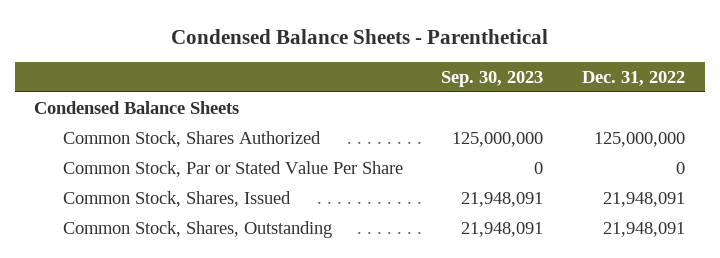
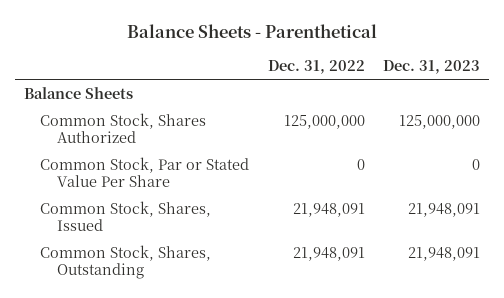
- Condensed Balance Sheets - Parenthetical
+ Balance Sheets - Parenthetical
- | Sep. 30, 2023 | Dec. 31, 2022
+ | Dec. 31, 2022 | Dec. 31, 2023
- Condensed Balance Sheets
+ Balance Sheets

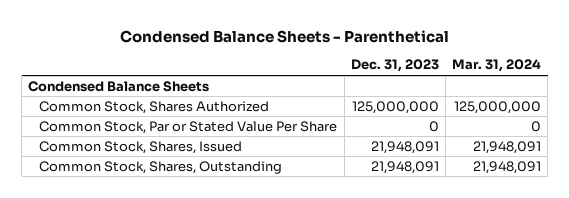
- Balance Sheets - Parenthetical
+ Condensed Balance Sheets - Parenthetical
- | Dec. 31, 2022 | Dec. 31, 2023
+ | Dec. 31, 2023 | Mar. 31, 2024
- Balance Sheets
+ Condensed Balance Sheets

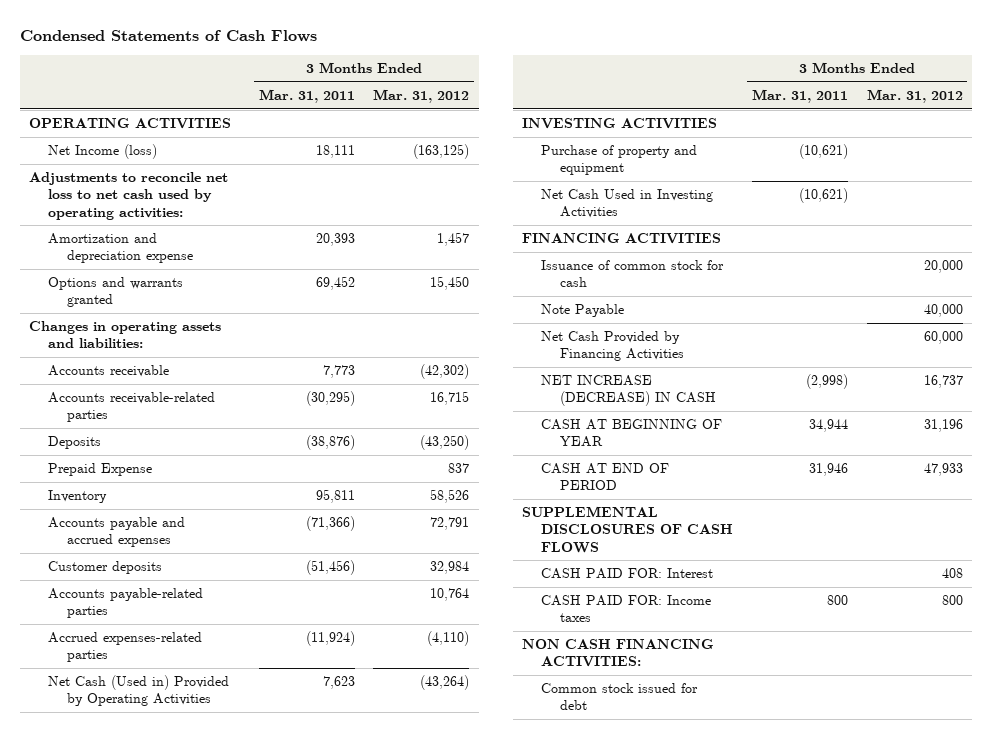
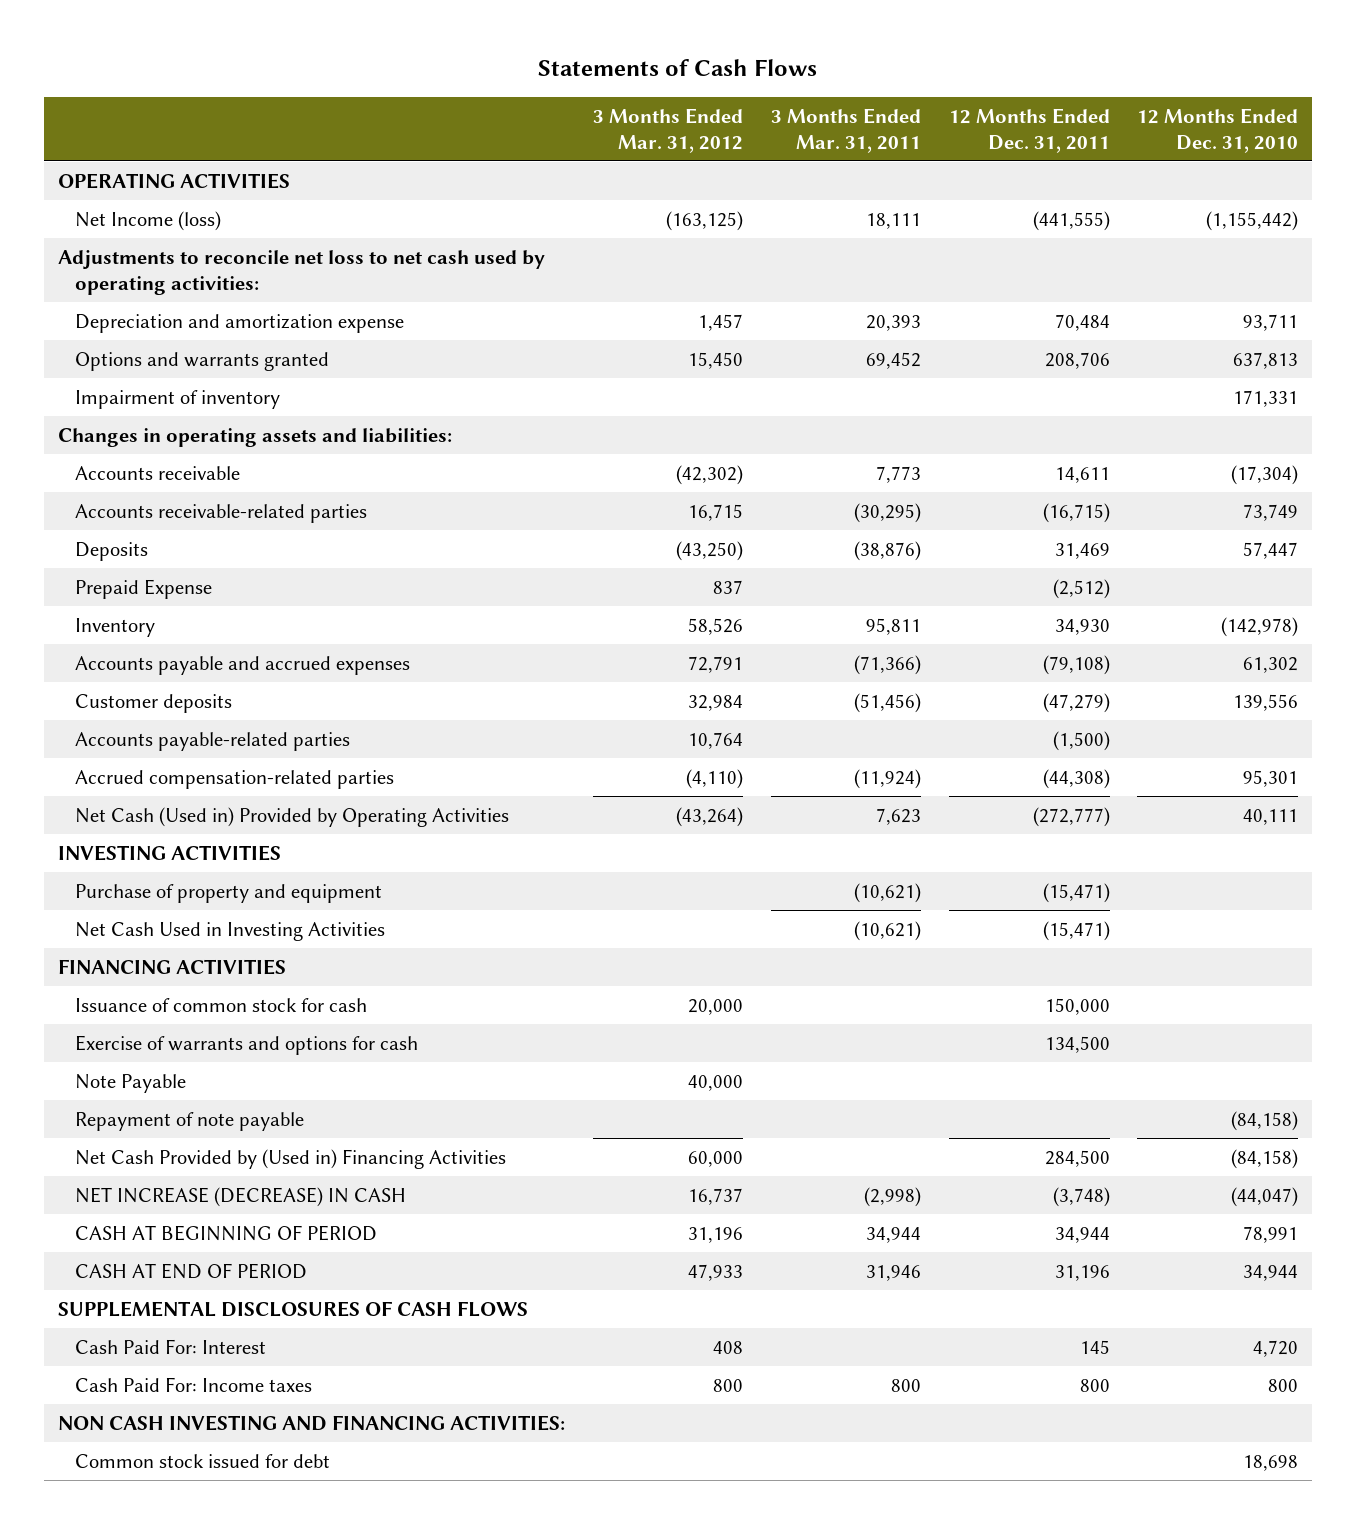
- Condensed Statements of Cash Flows
+ Statements of Cash Flows
- | 3 Months Ended Mar. 31, 2011 | 3 Months Ended Mar. 31, 2012
+ | 3 Months Ended Mar. 31, 2012 | 3 Months Ended Mar. 31, 2011 | 12 Months Ended Dec. 31, 2011 | 12 Months Ended Dec. 31, 2010
- Amortization and depreciation expense | 20,393 | 1,457
+ Depreciation and amortization expense | 1,457 | 20,393 | 70,484 | 93,711
+ Impairment of inventory | | | | 171,331
- Accrued expenses-related parties | (11,924) | (4,110)
+ Accrued compensation-related parties | (4,110) | (11,924) | (44,308) | 95,301
+ Exercise of warrants and options for cash | | | 134,500 |
- Net Cash Provided by Financing Activities | | 60,000
+ Repayment of note payable | | | | (84,158)
+ Net Cash Provided by (Used in) Financing Activities | 60,000 | | 284,500 | (84,158)
- CASH AT BEGINNING OF YEAR | 34,944 | 31,196
+ CASH AT BEGINNING OF PERIOD | 31,196 | 34,944 | 34,944 | 78,991
- CASH PAID FOR: Interest | | 408
- CASH PAID FOR: Income taxes | 800 | 800
- NON CASH FINANCING ACTIVITIES:
+ Cash Paid For: Interest | 408 | | 145 | 4,720
+ Cash Paid For: Income taxes | 800 | 800 | 800 | 800
+ NON CASH INVESTING AND FINANCING ACTIVITIES:

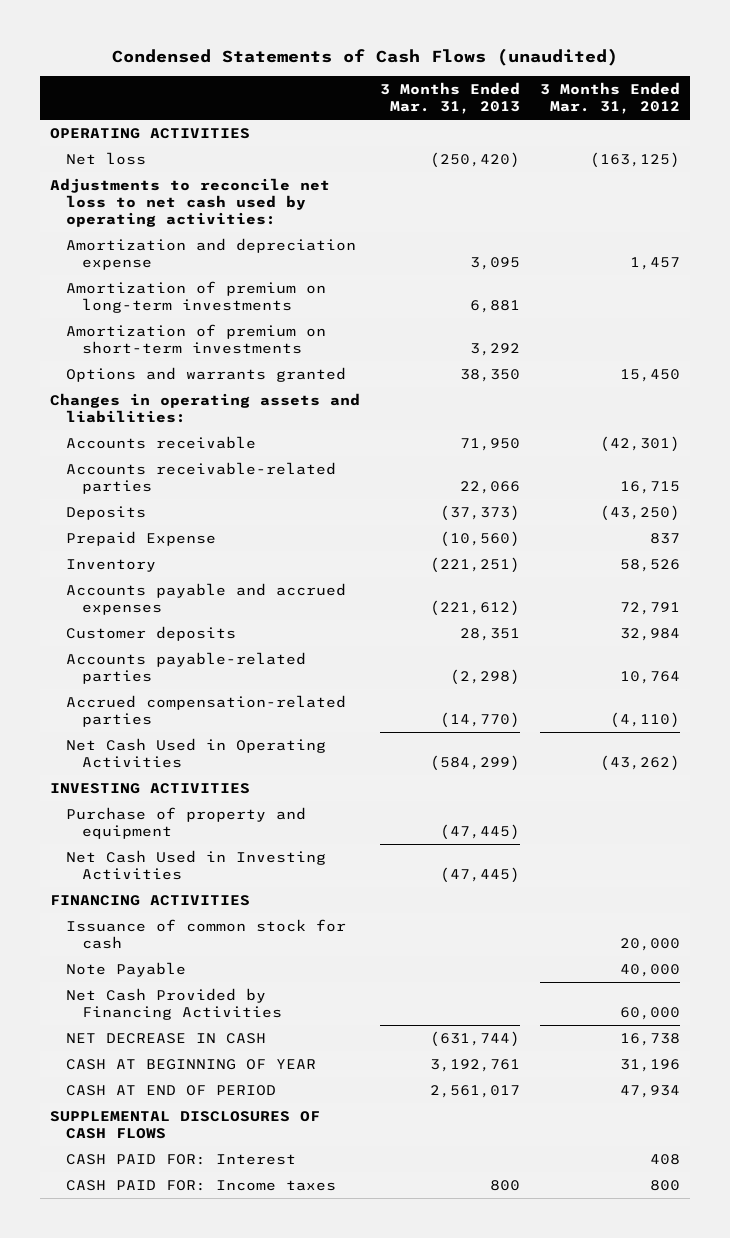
- Statements of Cash Flows
+ Condensed Statements of Cash Flows (unaudited)
- | 3 Months Ended Mar. 31, 2012 | 3 Months Ended Mar. 31, 2011 | 12 Months Ended Dec. 31, 2011 | 12 Months Ended Dec. 31, 2010
+ | 3 Months Ended Mar. 31, 2013 | 3 Months Ended Mar. 31, 2012
- Net Income (loss) | (163,125) | 18,111 | (441,555) | (1,155,442)
+ Net loss | (250,420) | (163,125)
- Depreciation and amortization expense | 1,457 | 20,393 | 70,484 | 93,711
+ Amortization and depreciation expense | 3,095 | 1,457
+ Amortization of premium on long-term investments | 6,881 |
+ Amortization of premium on short-term investments | 3,292 |
- Impairment of inventory | | | | 171,331
- Accounts receivable | (42,302) | 7,773 | 14,611 | (17,304)
+ Accounts receivable | 71,950 | (42,301)
- Net Cash (Used in) Provided by Operating Activities | (43,264) | 7,623 | (272,777) | 40,111
+ Net Cash Used in Operating Activities | (584,299) | (43,262)
- Exercise of warrants and options for cash | | | 134,500 |
- Repayment of note payable | | | | (84,158)
- Net Cash Provided by (Used in) Financing Activities | 60,000 | | 284,500 | (84,158)
- NET INCREASE (DECREASE) IN CASH | 16,737 | (2,998) | (3,748) | (44,047)
- CASH AT BEGINNING OF PERIOD | 31,196 | 34,944 | 34,944 | 78,991
- CASH AT END OF PERIOD | 47,933 | 31,946 | 31,196 | 34,944
+ Net Cash Provided by Financing Activities | | 60,000
+ NET DECREASE IN CASH | (631,744) | 16,738
+ CASH AT BEGINNING OF YEAR | 3,192,761 | 31,196
+ CASH AT END OF PERIOD | 2,561,017 | 47,934
- Cash Paid For: Interest | 408 | | 145 | 4,720
- Cash Paid For: Income taxes | 800 | 800 | 800 | 800
- NON CASH INVESTING AND FINANCING ACTIVITIES:
- Common stock issued for debt | | | | 18,698
+ CASH PAID FOR: Interest | | 408
+ CASH PAID FOR: Income taxes | 800 | 800

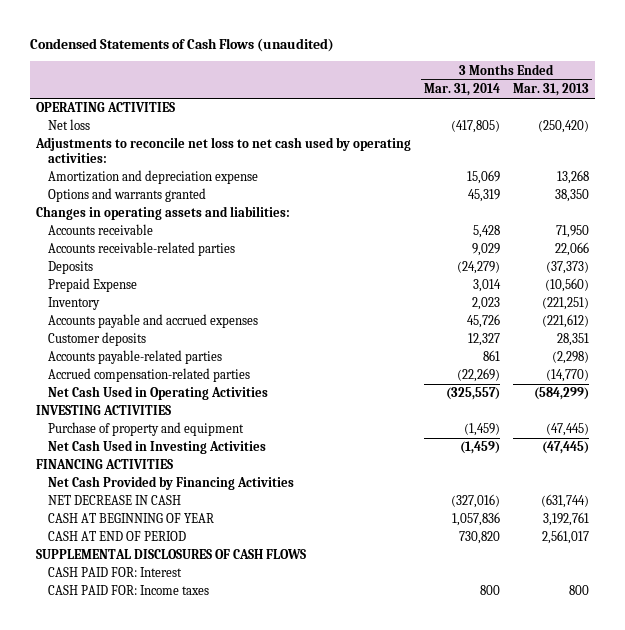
- | 3 Months Ended Mar. 31, 2013 | 3 Months Ended Mar. 31, 2012
+ | 3 Months Ended Mar. 31, 2014 | 3 Months Ended Mar. 31, 2013
- Amortization and depreciation expense | 3,095 | 1,457
- Amortization of premium on long-term investments | 6,881 |
- Amortization of premium on short-term investments | 3,292 |
+ Amortization and depreciation expense | 15,069 | 13,268
- Issuance of common stock for cash | | 20,000
- Note Payable | | 40,000

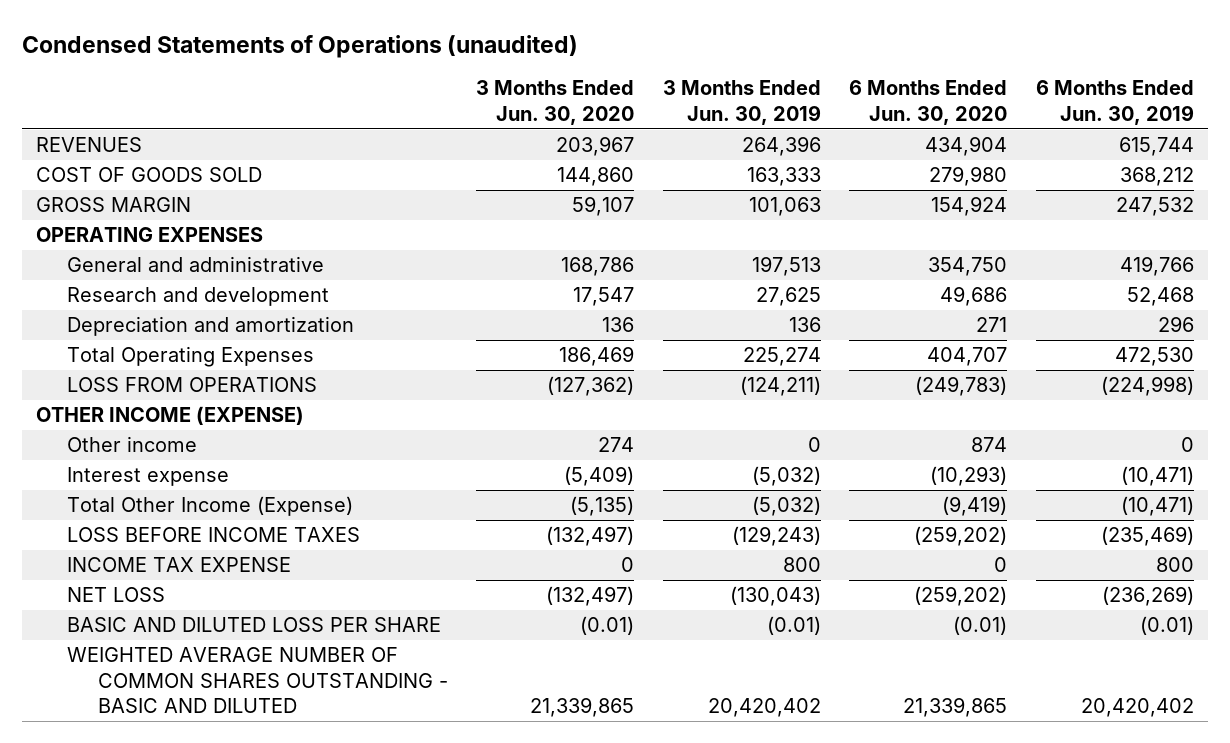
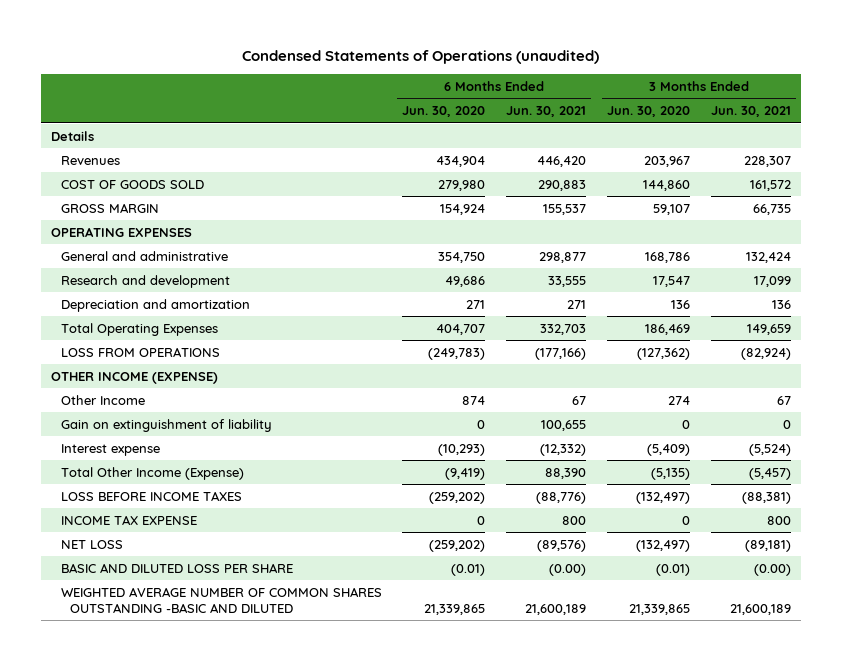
- | 3 Months Ended Jun. 30, 2020 | 3 Months Ended Jun. 30, 2019 | 6 Months Ended Jun. 30, 2020 | 6 Months Ended Jun. 30, 2019
+ | 6 Months Ended Jun. 30, 2020 | 6 Months Ended Jun. 30, 2021 | 3 Months Ended Jun. 30, 2020 | 3 Months Ended Jun. 30, 2021
- REVENUES | 203,967 | 264,396 | 434,904 | 615,744
+ Details
+ Revenues | 434,904 | 446,420 | 203,967 | 228,307
- Other income | 274 | 0 | 874 | 0
+ Other Income | 874 | 67 | 274 | 67
+ Gain on extinguishment of liability | 0 | 100,655 | 0 | 0
- WEIGHTED AVERAGE NUMBER OF COMMON SHARES OUTSTANDING - BASIC AND DILUTED | 21,339,865 | 20,420,402 | 21,339,865 | 20,420,402
+ WEIGHTED AVERAGE NUMBER OF COMMON SHARES OUTSTANDING -BASIC AND DILUTED | 21,339,865 | 21,600,189 | 21,339,865 | 21,600,189

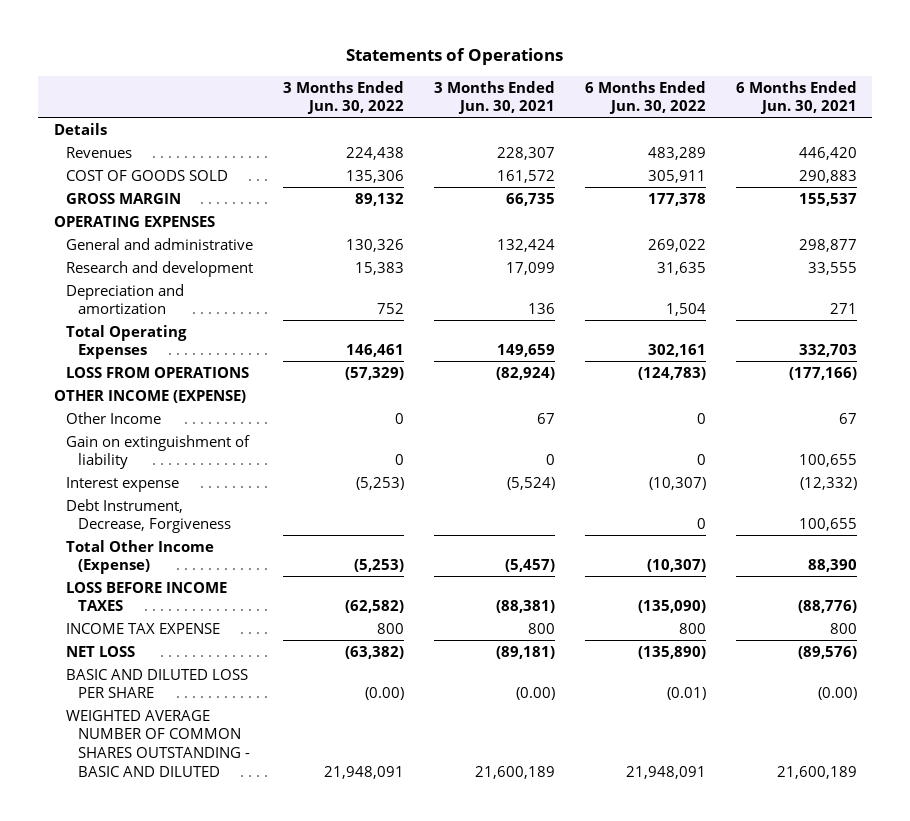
- Condensed Statements of Operations (unaudited)
+ Statements of Operations
- | 6 Months Ended Jun. 30, 2020 | 6 Months Ended Jun. 30, 2021 | 3 Months Ended Jun. 30, 2020 | 3 Months Ended Jun. 30, 2021
+ | 3 Months Ended Jun. 30, 2022 | 3 Months Ended Jun. 30, 2021 | 6 Months Ended Jun. 30, 2022 | 6 Months Ended Jun. 30, 2021
+ Debt Instrument, Decrease, Forgiveness | | | 0 | 100,655
- WEIGHTED AVERAGE NUMBER OF COMMON SHARES OUTSTANDING -BASIC AND DILUTED | 21,339,865 | 21,600,189 | 21,339,865 | 21,600,189
+ WEIGHTED AVERAGE NUMBER OF COMMON SHARES OUTSTANDING - BASIC AND DILUTED | 21,948,091 | 21,600,189 | 21,948,091 | 21,600,189

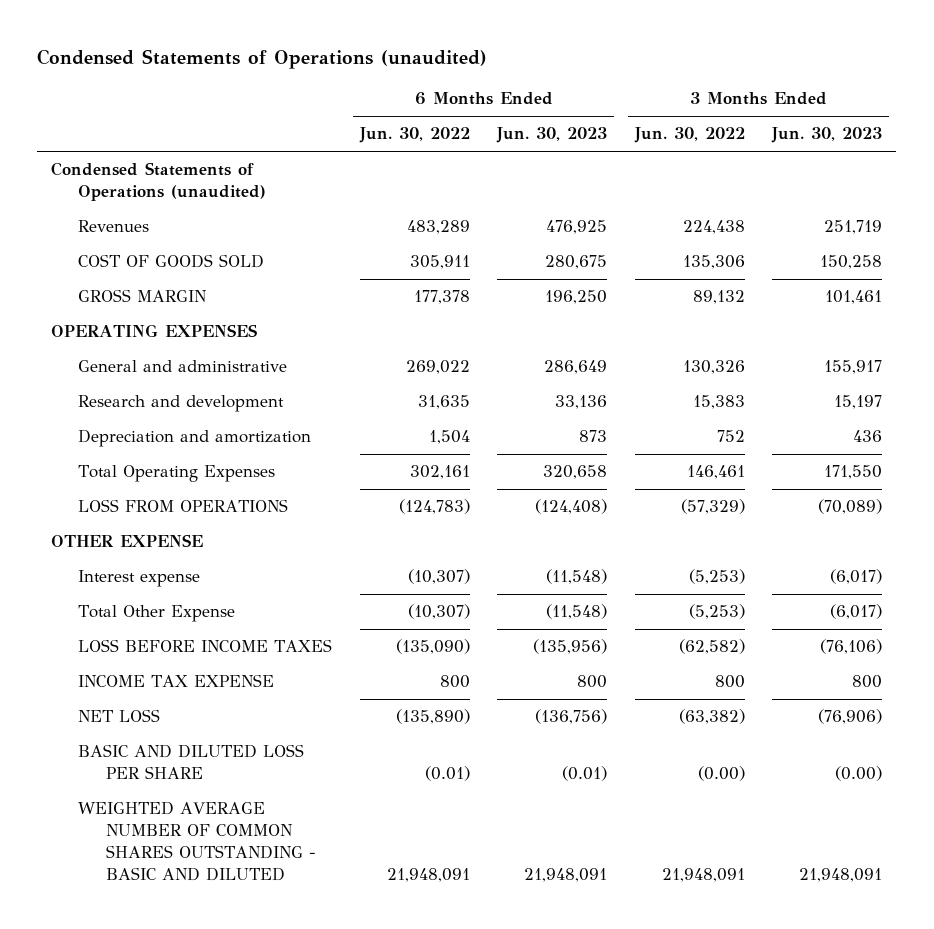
- Statements of Operations
+ Condensed Statements of Operations (unaudited)
- | 3 Months Ended Jun. 30, 2022 | 3 Months Ended Jun. 30, 2021 | 6 Months Ended Jun. 30, 2022 | 6 Months Ended Jun. 30, 2021
+ | 6 Months Ended Jun. 30, 2022 | 6 Months Ended Jun. 30, 2023 | 3 Months Ended Jun. 30, 2022 | 3 Months Ended Jun. 30, 2023
- Details
+ Condensed Statements of Operations (unaudited)
- OTHER INCOME (EXPENSE)
- Other Income | 0 | 67 | 0 | 67
- Gain on extinguishment of liability | 0 | 0 | 0 | 100,655
+ OTHER EXPENSE
- Debt Instrument, Decrease, Forgiveness | | | 0 | 100,655
- Total Other Income (Expense) | (5,253) | (5,457) | (10,307) | 88,390
+ Total Other Expense | (10,307) | (11,548) | (5,253) | (6,017)

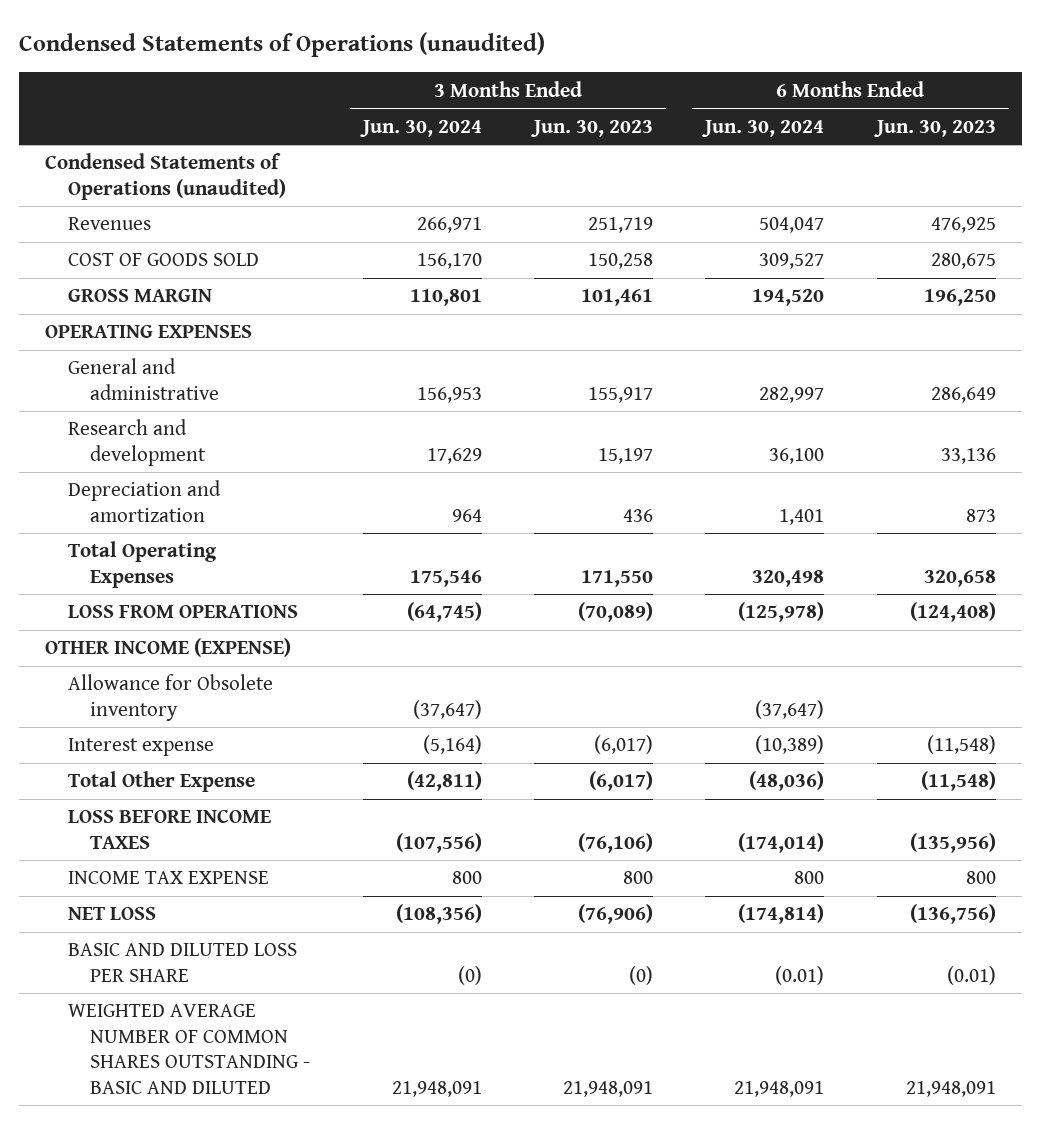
- | 6 Months Ended Jun. 30, 2022 | 6 Months Ended Jun. 30, 2023 | 3 Months Ended Jun. 30, 2022 | 3 Months Ended Jun. 30, 2023
+ | 3 Months Ended Jun. 30, 2024 | 3 Months Ended Jun. 30, 2023 | 6 Months Ended Jun. 30, 2024 | 6 Months Ended Jun. 30, 2023
- OTHER EXPENSE
+ OTHER INCOME (EXPENSE)
+ Allowance for Obsolete inventory | (37,647) | | (37,647) |
- BASIC AND DILUTED LOSS PER SHARE | (0.01) | (0.01) | (0.00) | (0.00)
+ BASIC AND DILUTED LOSS PER SHARE | (0) | (0) | (0.01) | (0.01)

